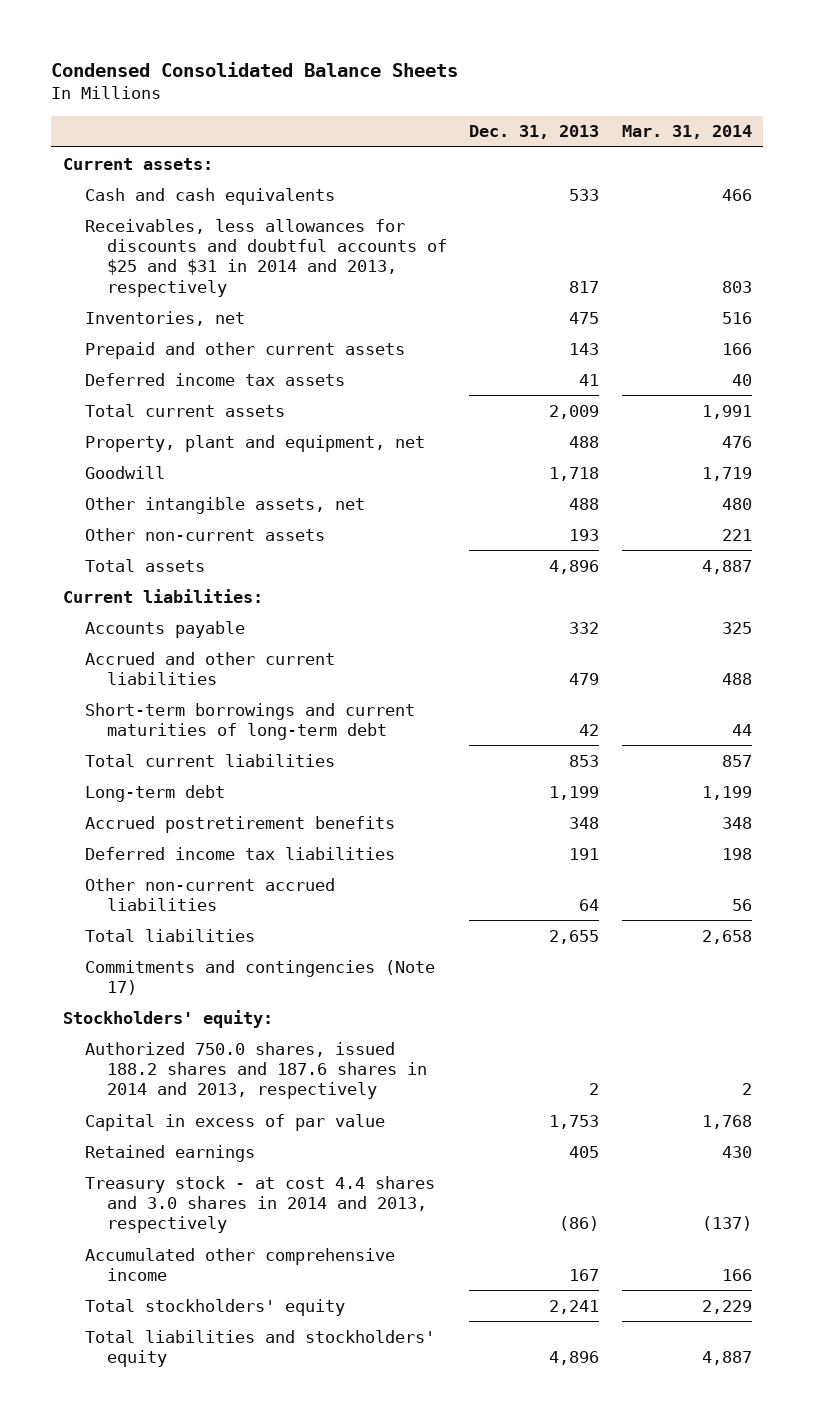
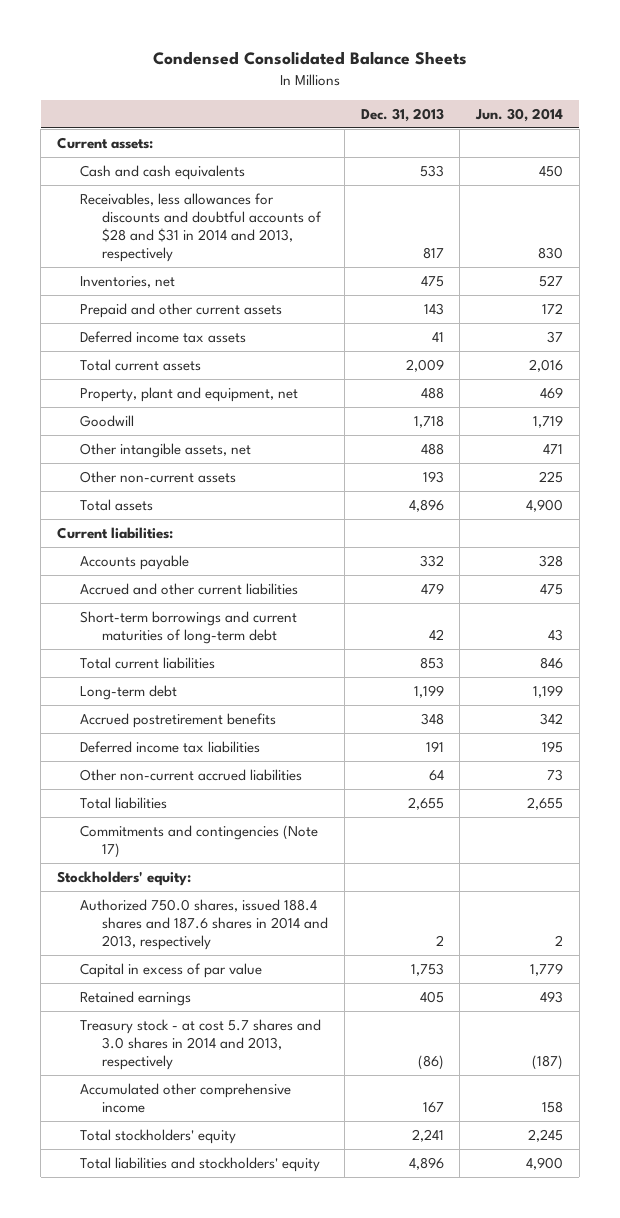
- | Dec. 31, 2013 | Mar. 31, 2014
+ | Dec. 31, 2013 | Jun. 30, 2014
- Receivables, less allowances for discounts and doubtful accounts of $25 and $31 in 2014 and 2013, respectively | 817 | 803
+ Receivables, less allowances for discounts and doubtful accounts of $28 and $31 in 2014 and 2013, respectively | 817 | 830
- Authorized 750.0 shares, issued 188.2 shares and 187.6 shares in 2014 and 2013, respectively | 2 | 2
+ Authorized 750.0 shares, issued 188.4 shares and 187.6 shares in 2014 and 2013, respectively | 2 | 2
- Treasury stock - at cost 4.4 shares and 3.0 shares in 2014 and 2013, respectively | (86) | (137)
+ Treasury stock - at cost 5.7 shares and 3.0 shares in 2014 and 2013, respectively | (86) | (187)

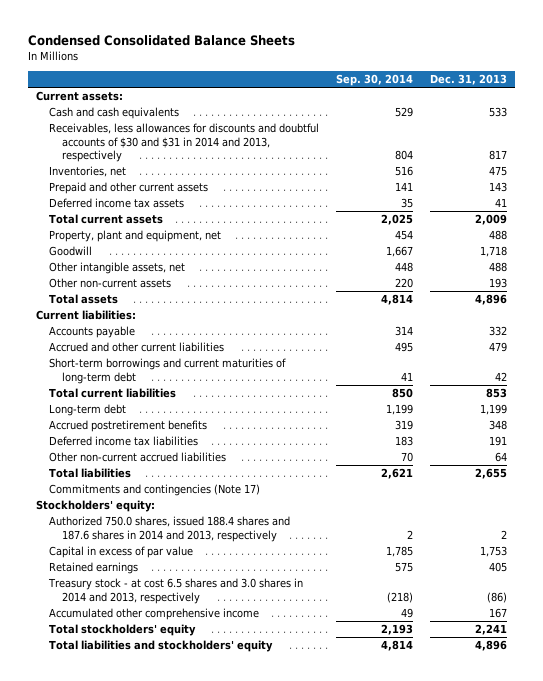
- | Dec. 31, 2013 | Jun. 30, 2014
+ | Sep. 30, 2014 | Dec. 31, 2013
- Receivables, less allowances for discounts and doubtful accounts of $28 and $31 in 2014 and 2013, respectively | 817 | 830
+ Receivables, less allowances for discounts and doubtful accounts of $30 and $31 in 2014 and 2013, respectively | 804 | 817
- Treasury stock - at cost 5.7 shares and 3.0 shares in 2014 and 2013, respectively | (86) | (187)
+ Treasury stock - at cost 6.5 shares and 3.0 shares in 2014 and 2013, respectively | (218) | (86)

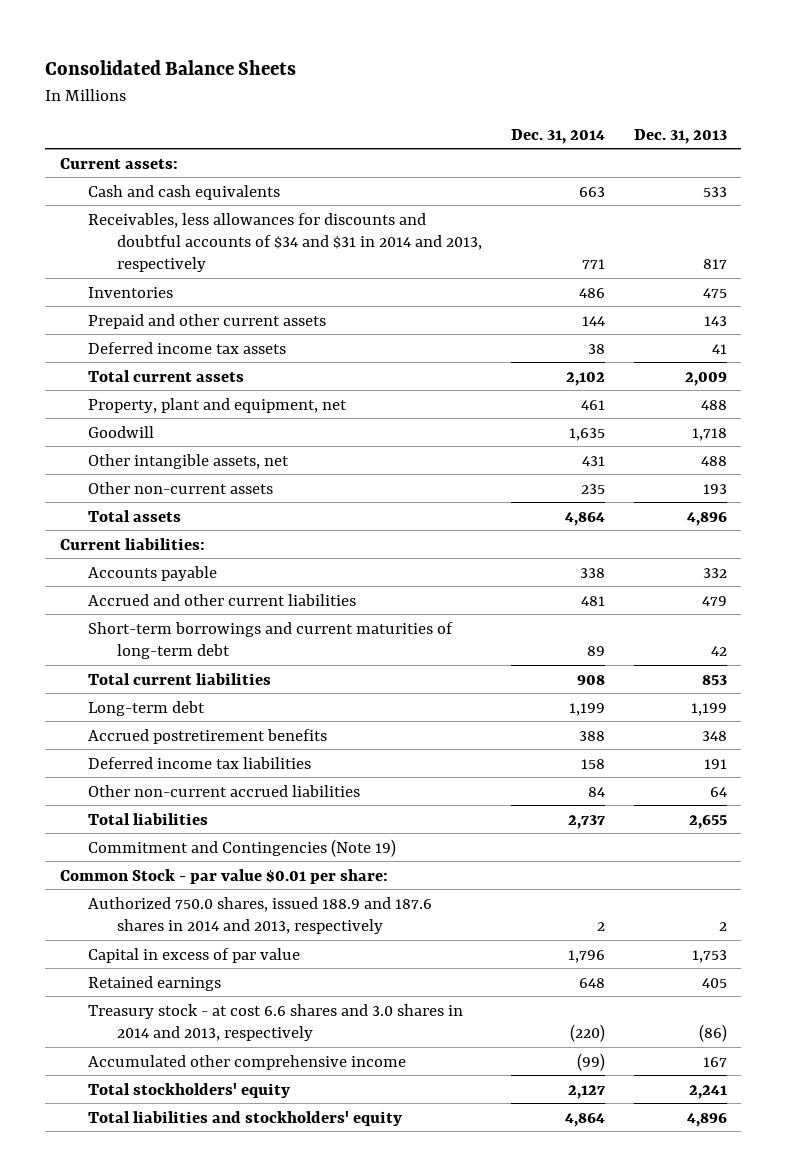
- Condensed Consolidated Balance Sheets
+ Consolidated Balance Sheets
- | Sep. 30, 2014 | Dec. 31, 2013
+ | Dec. 31, 2014 | Dec. 31, 2013
- Receivables, less allowances for discounts and doubtful accounts of $30 and $31 in 2014 and 2013, respectively | 804 | 817
- Inventories, net | 516 | 475
+ Receivables, less allowances for discounts and doubtful accounts of $34 and $31 in 2014 and 2013, respectively | 771 | 817
+ Inventories | 486 | 475
- Commitments and contingencies (Note 17)
- Stockholders' equity:
- Authorized 750.0 shares, issued 188.4 shares and 187.6 shares in 2014 and 2013, respectively | 2 | 2
+ Commitment and Contingencies (Note 19)
+ Common Stock - par value $0.01 per share:
+ Authorized 750.0 shares, issued 188.9 and 187.6 shares in 2014 and 2013, respectively | 2 | 2
- Treasury stock - at cost 6.5 shares and 3.0 shares in 2014 and 2013, respectively | (218) | (86)
+ Treasury stock - at cost 6.6 shares and 3.0 shares in 2014 and 2013, respectively | (220) | (86)

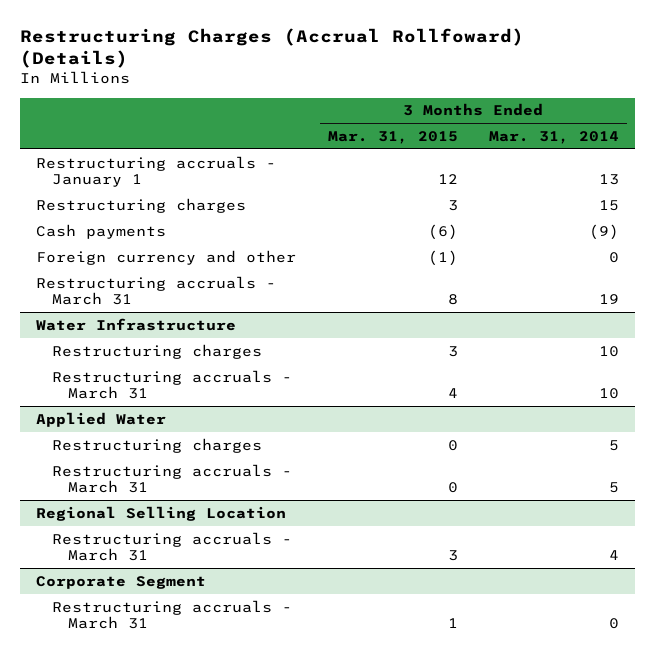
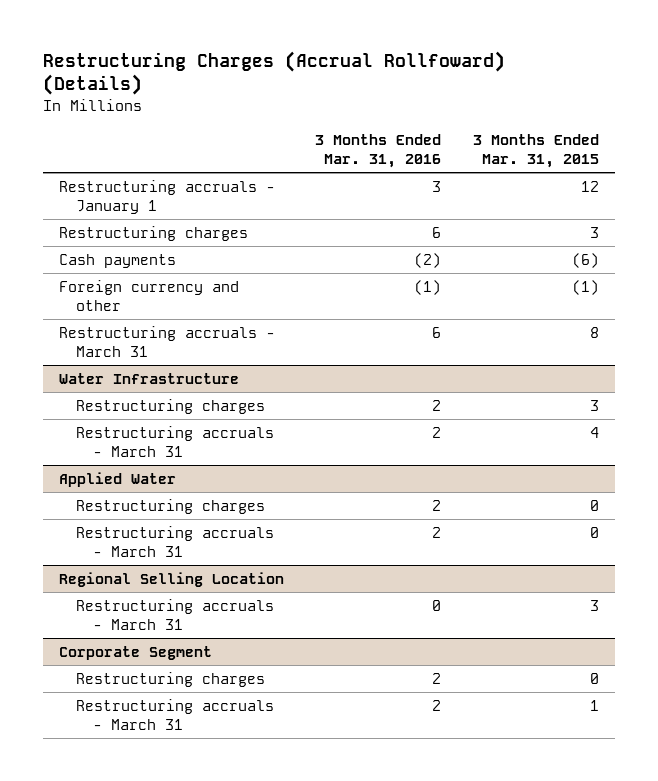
- | 3 Months Ended Mar. 31, 2015 | 3 Months Ended Mar. 31, 2014
+ | 3 Months Ended Mar. 31, 2016 | 3 Months Ended Mar. 31, 2015
@ Corporate Segment
+ Restructuring charges | 2 | 0

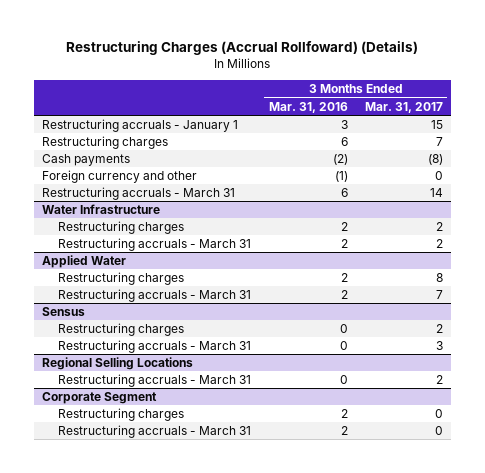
- | 3 Months Ended Mar. 31, 2016 | 3 Months Ended Mar. 31, 2015
+ | 3 Months Ended Mar. 31, 2016 | 3 Months Ended Mar. 31, 2017
- Regional Selling Location
+ Sensus
+ Restructuring charges | 0 | 2
+ Regional Selling Locations
+ Restructuring accruals - March 31 | 0 | 2

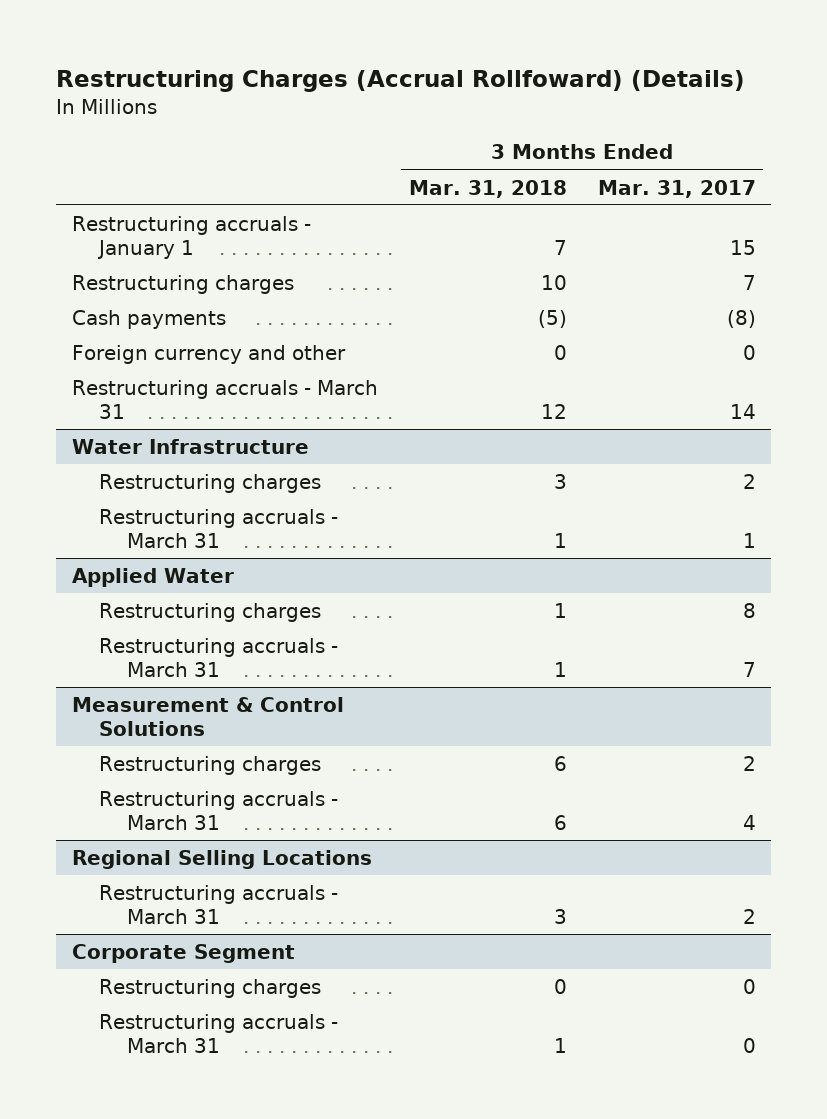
- | 3 Months Ended Mar. 31, 2016 | 3 Months Ended Mar. 31, 2017
+ | 3 Months Ended Mar. 31, 2018 | 3 Months Ended Mar. 31, 2017
@ Water Infrastructure
- Restructuring accruals - March 31 | 2 | 2
+ Restructuring accruals - March 31 | 1 | 1
- Sensus
+ Measurement & Control Solutions
- Restructuring accruals - March 31 | 0 | 3
+ Restructuring accruals - March 31 | 6 | 4

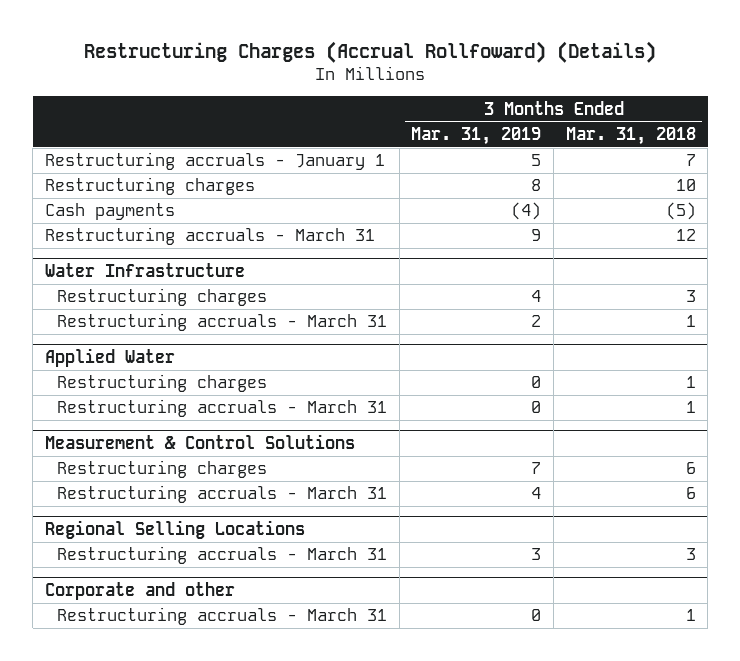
- | 3 Months Ended Mar. 31, 2018 | 3 Months Ended Mar. 31, 2017
+ | 3 Months Ended Mar. 31, 2019 | 3 Months Ended Mar. 31, 2018
- Foreign currency and other | 0 | 0
- Corporate Segment
- Restructuring charges | 0 | 0
+ Corporate and other

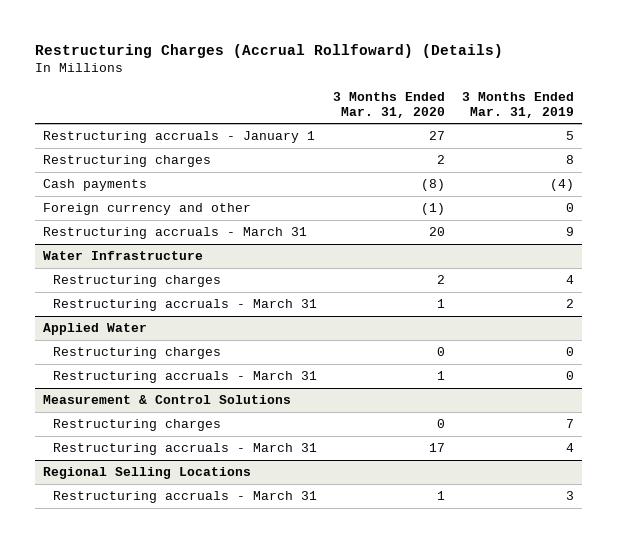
- | 3 Months Ended Mar. 31, 2019 | 3 Months Ended Mar. 31, 2018
+ | 3 Months Ended Mar. 31, 2020 | 3 Months Ended Mar. 31, 2019
+ Foreign currency and other | (1) | 0
- Corporate and other
- Restructuring accruals - March 31 | 0 | 1

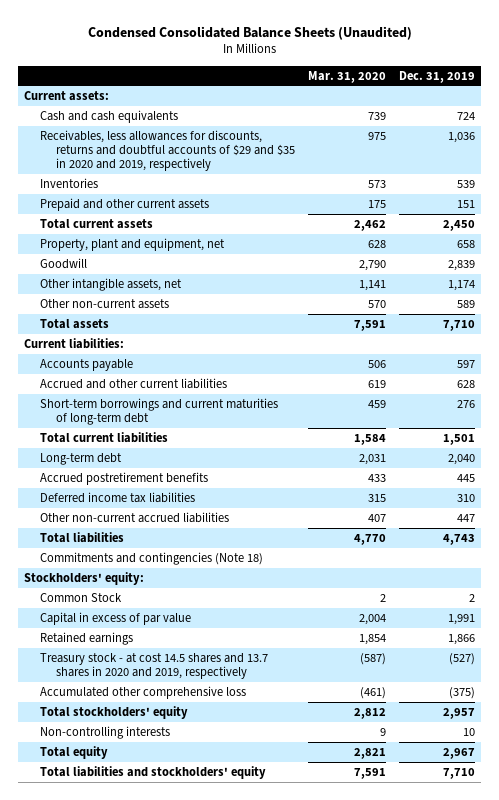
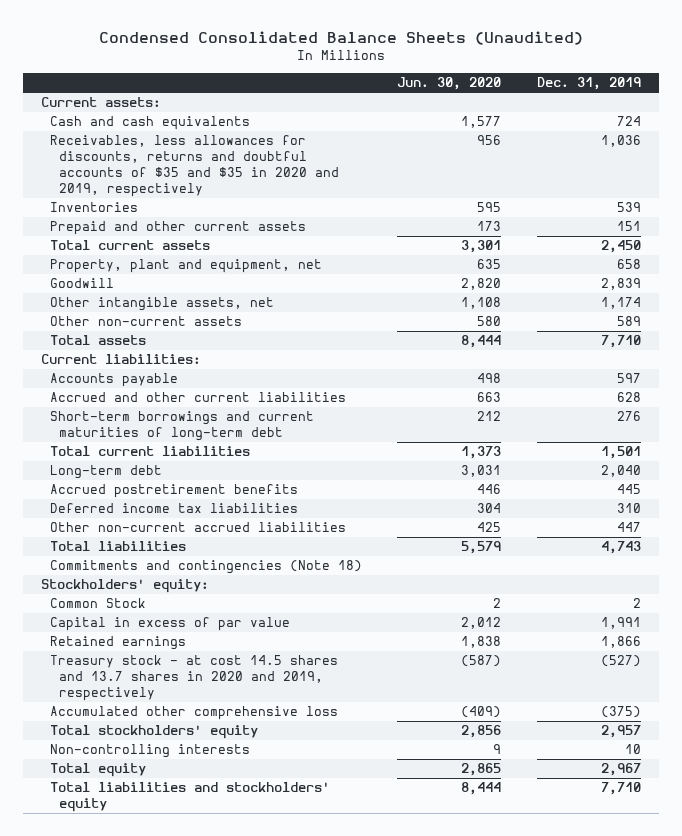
- | Mar. 31, 2020 | Dec. 31, 2019
+ | Jun. 30, 2020 | Dec. 31, 2019
- Receivables, less allowances for discounts, returns and doubtful accounts of $29 and $35 in 2020 and 2019, respectively | 975 | 1,036
+ Receivables, less allowances for discounts, returns and doubtful accounts of $35 and $35 in 2020 and 2019, respectively | 956 | 1,036

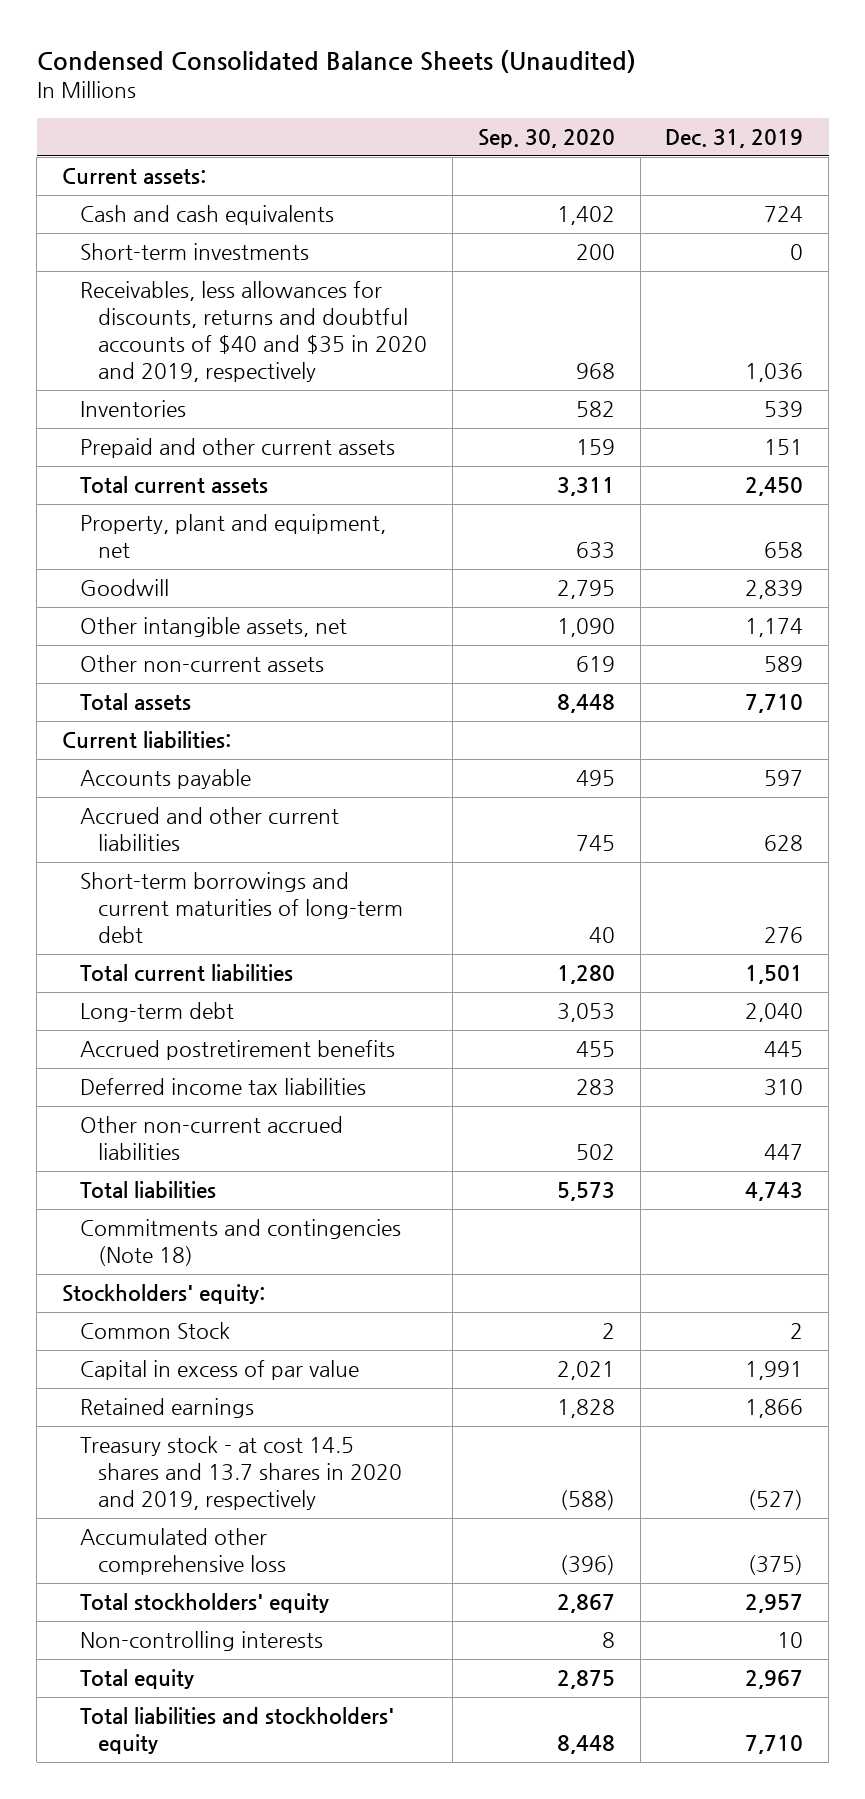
- | Jun. 30, 2020 | Dec. 31, 2019
+ | Sep. 30, 2020 | Dec. 31, 2019
- Receivables, less allowances for discounts, returns and doubtful accounts of $35 and $35 in 2020 and 2019, respectively | 956 | 1,036
+ Short-term investments | 200 | 0
+ Receivables, less allowances for discounts, returns and doubtful accounts of $40 and $35 in 2020 and 2019, respectively | 968 | 1,036

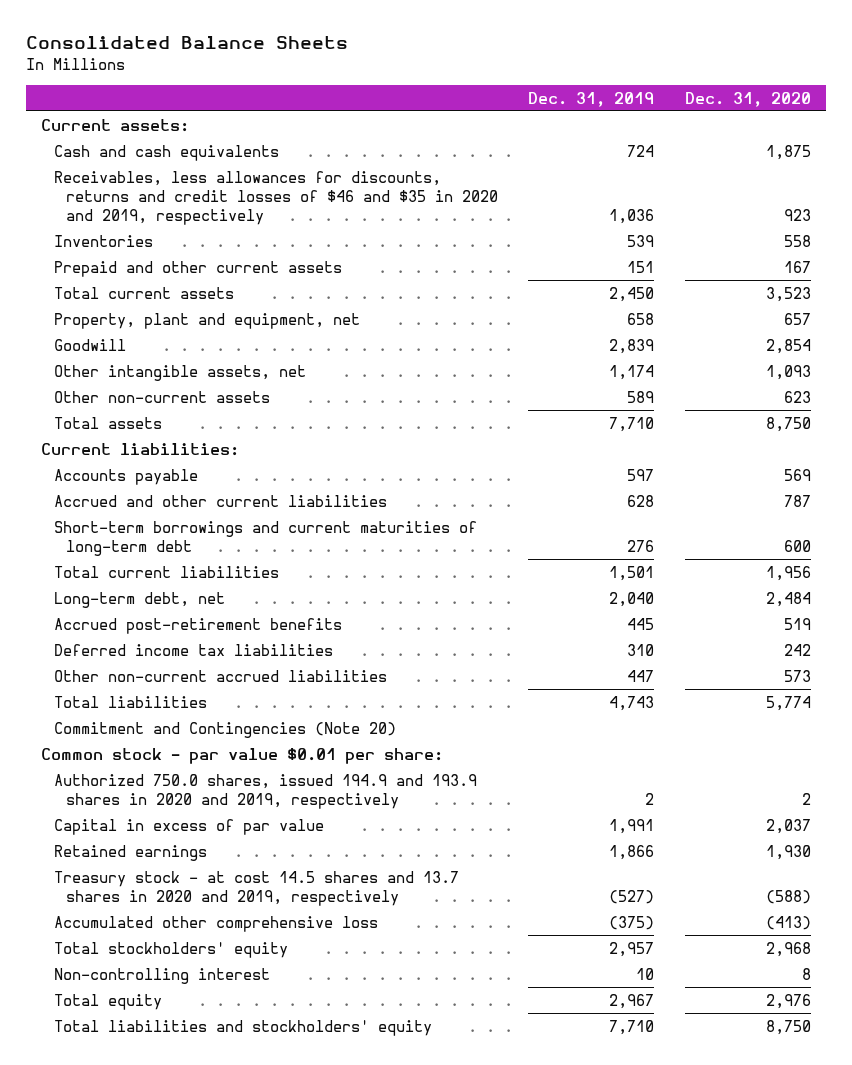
- Condensed Consolidated Balance Sheets (Unaudited)
+ Consolidated Balance Sheets
- | Sep. 30, 2020 | Dec. 31, 2019
+ | Dec. 31, 2019 | Dec. 31, 2020
- Short-term investments | 200 | 0
- Receivables, less allowances for discounts, returns and doubtful accounts of $40 and $35 in 2020 and 2019, respectively | 968 | 1,036
+ Receivables, less allowances for discounts, returns and credit losses of $46 and $35 in 2020 and 2019, respectively | 1,036 | 923
- Long-term debt | 3,053 | 2,040
- Accrued postretirement benefits | 455 | 445
+ Long-term debt, net | 2,040 | 2,484
+ Accrued post-retirement benefits | 445 | 519
- Commitments and contingencies (Note 18)
- Stockholders' equity:
- Common Stock | 2 | 2
+ Commitment and Contingencies (Note 20)
+ Common stock - par value $0.01 per share:
+ Authorized 750.0 shares, issued 194.9 and 193.9 shares in 2020 and 2019, respectively | 2 | 2
- Non-controlling interests | 8 | 10
+ Non-controlling interest | 10 | 8

